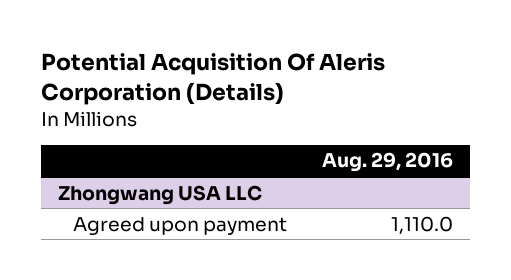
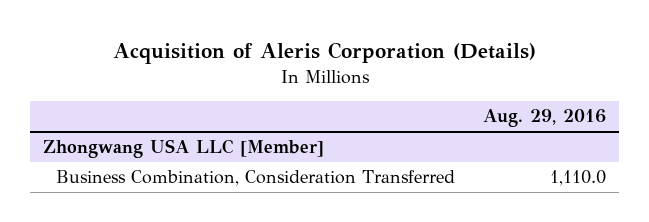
- Potential Acquisition Of Aleris Corporation (Details)
+ Acquisition of Aleris Corporation (Details)
- Zhongwang USA LLC
- Agreed upon payment | 1,110.0
+ Zhongwang USA LLC [Member]
+ Business Combination, Consideration Transferred | 1,110.0

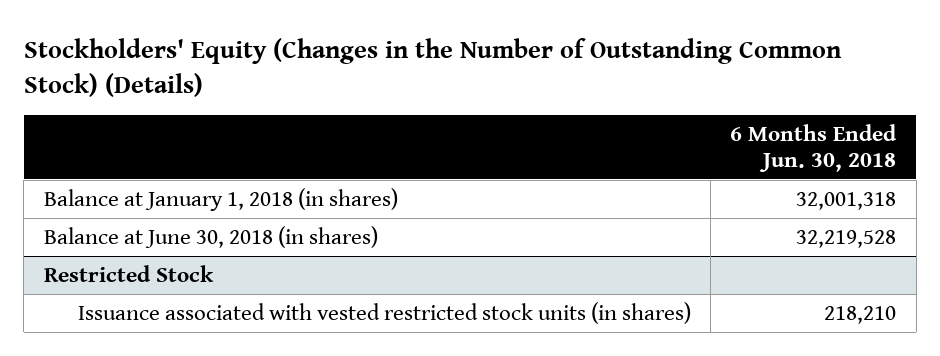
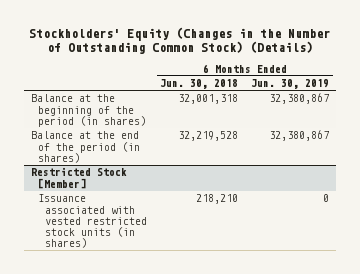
- | 6 Months Ended Jun. 30, 2018
+ | 6 Months Ended Jun. 30, 2018 | 6 Months Ended Jun. 30, 2019
- Balance at January 1, 2018 (in shares) | 32,001,318
- Balance at June 30, 2018 (in shares) | 32,219,528
- Restricted Stock
+ Balance at the beginning of the period (in shares) | 32,001,318 | 32,380,867
+ Balance at the end of the period (in shares) | 32,219,528 | 32,380,867
+ Restricted Stock [Member]

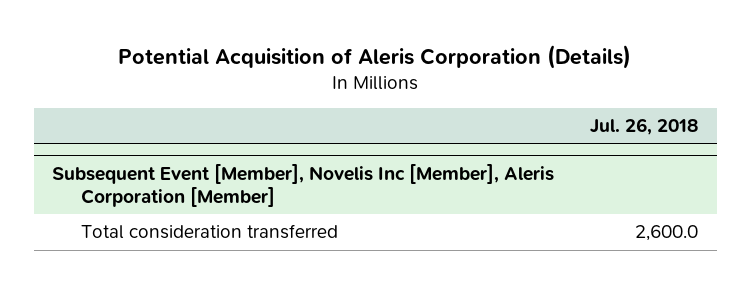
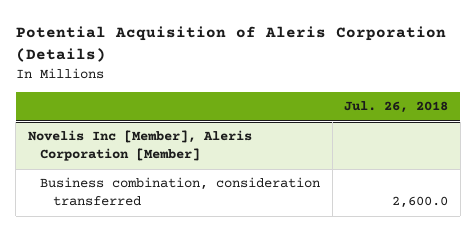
- Subsequent Event [Member], Novelis Inc [Member], Aleris Corporation [Member]
- Total consideration transferred | 2,600.0
+ Novelis Inc [Member], Aleris Corporation [Member]
+ Business combination, consideration transferred | 2,600.0

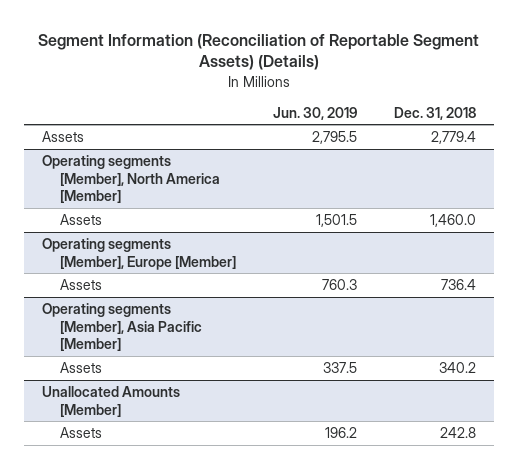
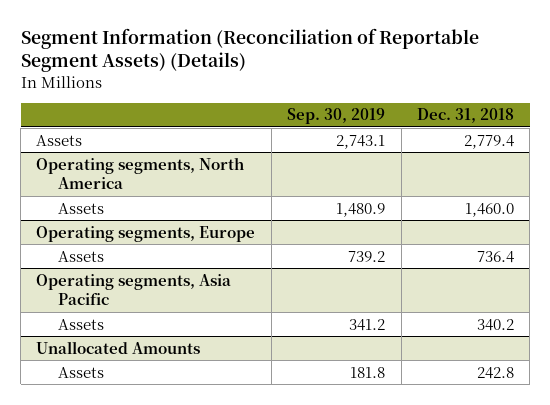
- | Jun. 30, 2019 | Dec. 31, 2018
+ | Sep. 30, 2019 | Dec. 31, 2018
- Operating segments [Member], North America [Member]
+ Operating segments, North America
- Operating segments [Member], Europe [Member]
+ Operating segments, Europe
- Operating segments [Member], Asia Pacific [Member]
+ Operating segments, Asia Pacific
- Unallocated Amounts [Member]
+ Unallocated Amounts

